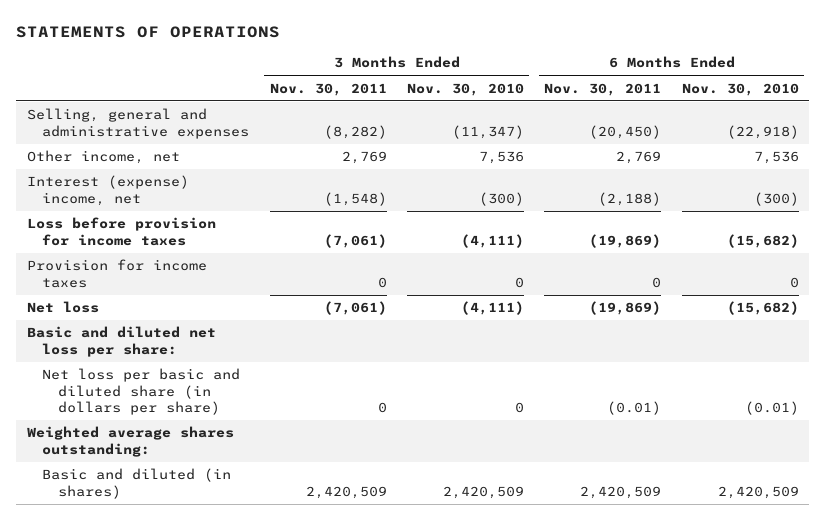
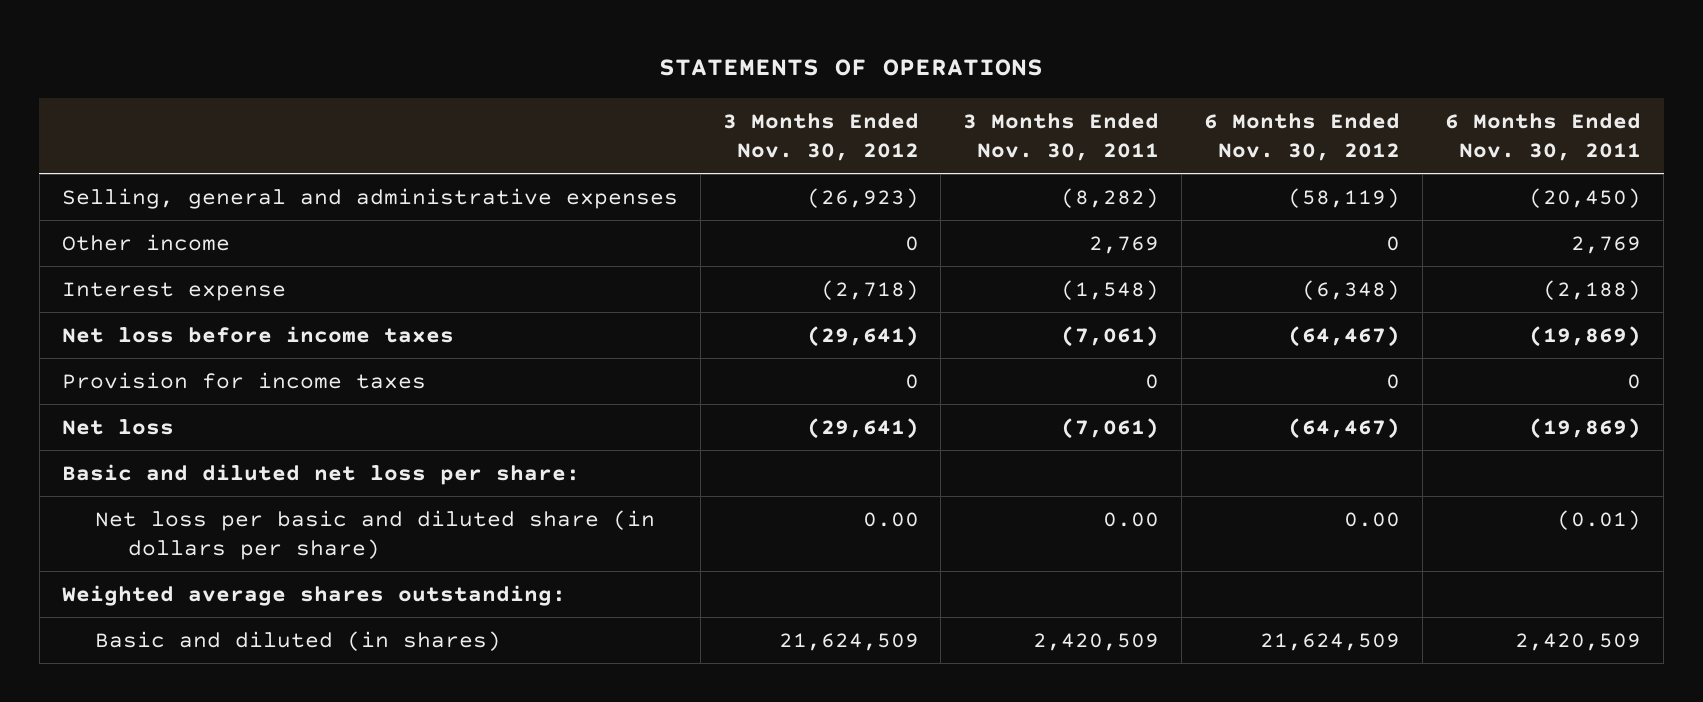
- | 3 Months Ended Nov. 30, 2011 | 3 Months Ended Nov. 30, 2010 | 6 Months Ended Nov. 30, 2011 | 6 Months Ended Nov. 30, 2010
+ | 3 Months Ended Nov. 30, 2012 | 3 Months Ended Nov. 30, 2011 | 6 Months Ended Nov. 30, 2012 | 6 Months Ended Nov. 30, 2011
- Other income, net | 2,769 | 7,536 | 2,769 | 7,536
- Interest (expense) income, net | (1,548) | (300) | (2,188) | (300)
- Loss before provision for income taxes | (7,061) | (4,111) | (19,869) | (15,682)
+ Other income | 0 | 2,769 | 0 | 2,769
+ Interest expense | (2,718) | (1,548) | (6,348) | (2,188)
+ Net loss before income taxes | (29,641) | (7,061) | (64,467) | (19,869)
- Net loss per basic and diluted share (in dollars per share) | 0 | 0 | (0.01) | (0.01)
+ Net loss per basic and diluted share (in dollars per share) | 0.00 | 0.00 | 0.00 | (0.01)

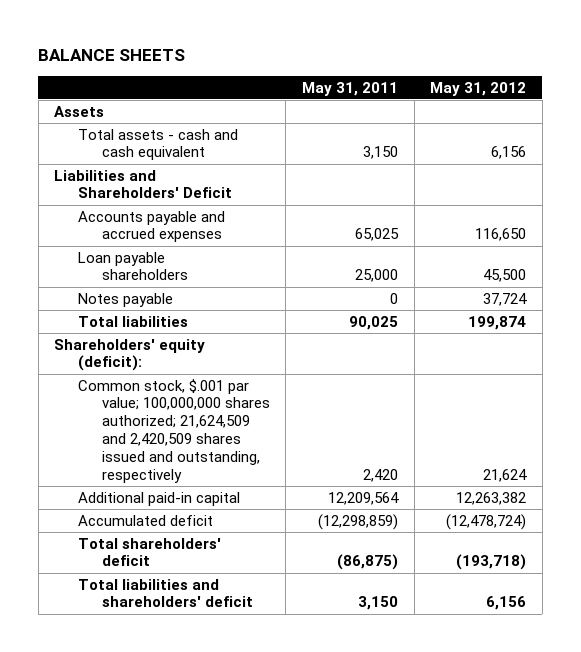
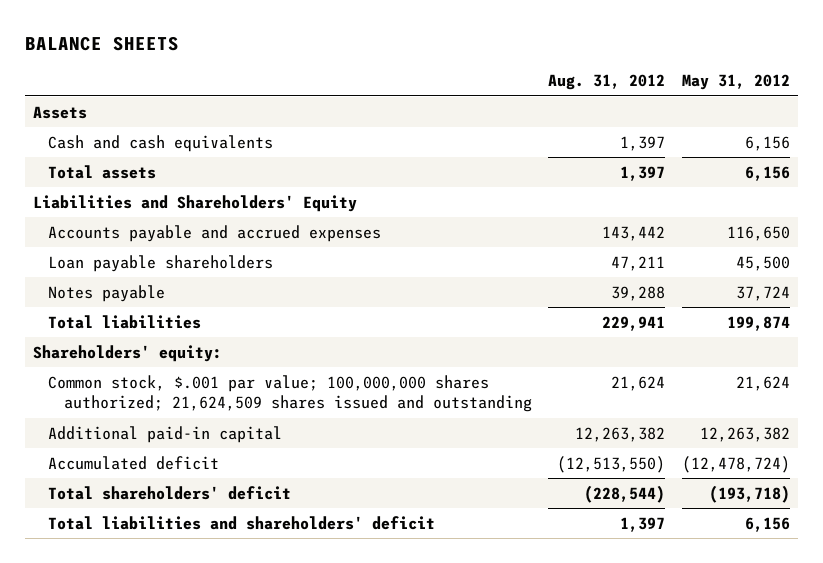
- | May 31, 2011 | May 31, 2012
+ | Aug. 31, 2012 | May 31, 2012
- Total assets - cash and cash equivalent | 3,150 | 6,156
- Liabilities and Shareholders' Deficit
+ Cash and cash equivalents | 1,397 | 6,156
+ Total assets | 1,397 | 6,156
+ Liabilities and Shareholders' Equity
- Shareholders' equity (deficit):
- Common stock, $.001 par value; 100,000,000 shares authorized; 21,624,509 and 2,420,509 shares issued and outstanding, respectively | 2,420 | 21,624
+ Shareholders' equity:
+ Common stock, $.001 par value; 100,000,000 shares authorized; 21,624,509 shares issued and outstanding | 21,624 | 21,624

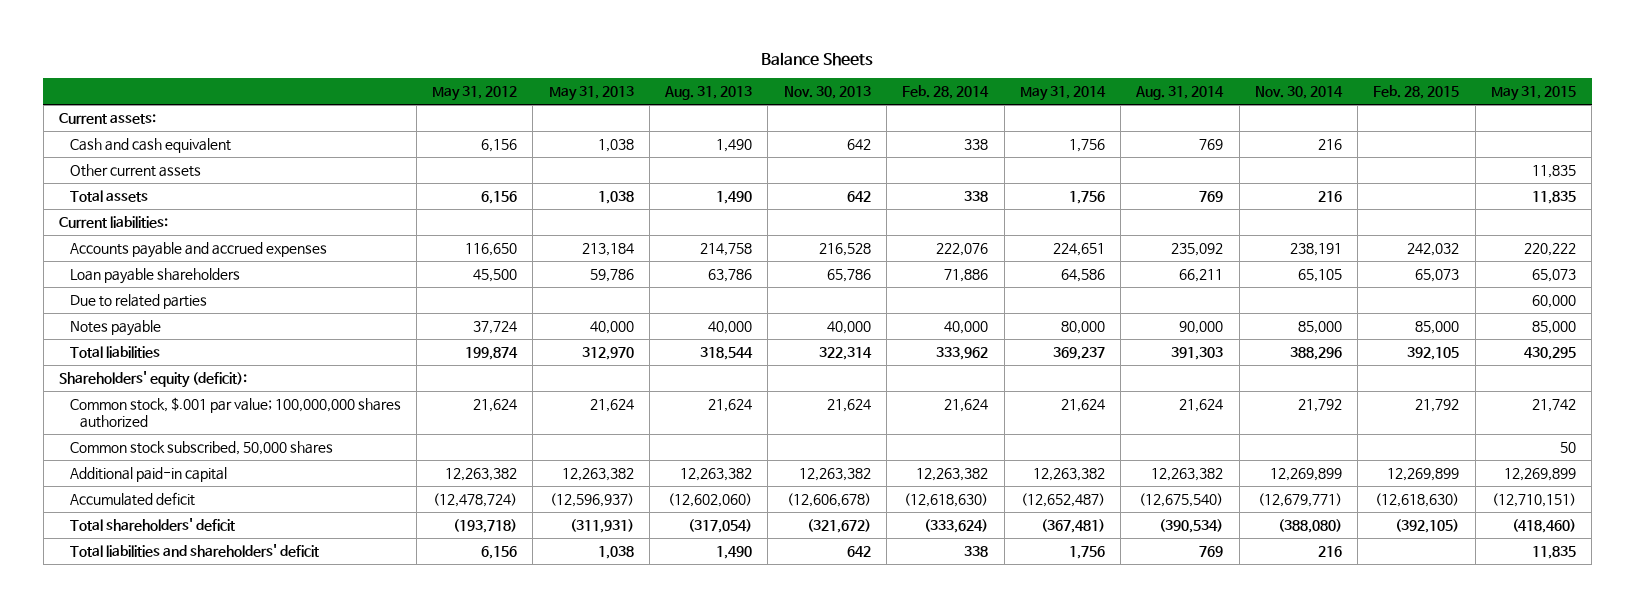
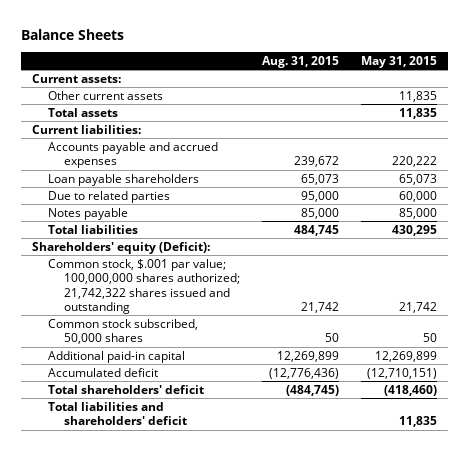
- | May 31, 2012 | May 31, 2013 | Aug. 31, 2013 | Nov. 30, 2013 | Feb. 28, 2014 | May 31, 2014 | Aug. 31, 2014 | Nov. 30, 2014 | Feb. 28, 2015 | May 31, 2015
+ | Aug. 31, 2015 | May 31, 2015
- Cash and cash equivalent | 6,156 | 1,038 | 1,490 | 642 | 338 | 1,756 | 769 | 216 | |
- Shareholders' equity (deficit):
- Common stock, $.001 par value; 100,000,000 shares authorized | 21,624 | 21,624 | 21,624 | 21,624 | 21,624 | 21,624 | 21,624 | 21,792 | 21,792 | 21,742
+ Shareholders' equity (Deficit):
+ Common stock, $.001 par value; 100,000,000 shares authorized; 21,742,322 shares issued and outstanding | 21,742 | 21,742

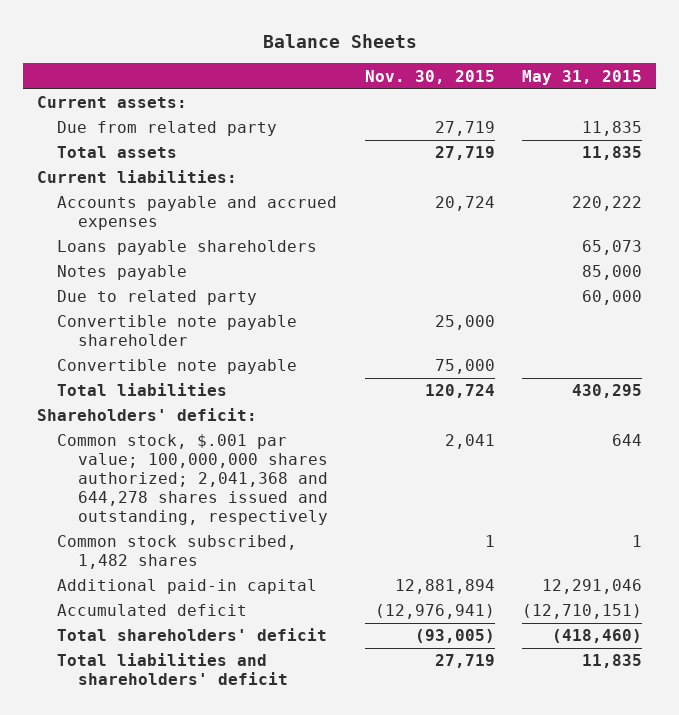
- | Aug. 31, 2015 | May 31, 2015
+ | Nov. 30, 2015 | May 31, 2015
- Other current assets | | 11,835
+ Due from related party | 27,719 | 11,835
- Loan payable shareholders | 65,073 | 65,073
- Due to related parties | 95,000 | 60,000
+ Loans payable shareholders | | 65,073
+ Due to related party | | 60,000
+ Convertible note payable shareholder | 25,000 |
+ Convertible note payable | 75,000 |
- Shareholders' equity (Deficit):
- Common stock, $.001 par value; 100,000,000 shares authorized; 21,742,322 shares issued and outstanding | 21,742 | 21,742
- Common stock subscribed, 50,000 shares | 50 | 50
- Additional paid-in capital | 12,269,899 | 12,269,899
+ Shareholders' deficit:
+ Common stock, $.001 par value; 100,000,000 shares authorized; 2,041,368 and 644,278 shares issued and outstanding, respectively | 2,041 | 644
+ Common stock subscribed, 1,482 shares | 1 | 1
+ Additional paid-in capital | 12,881,894 | 12,291,046

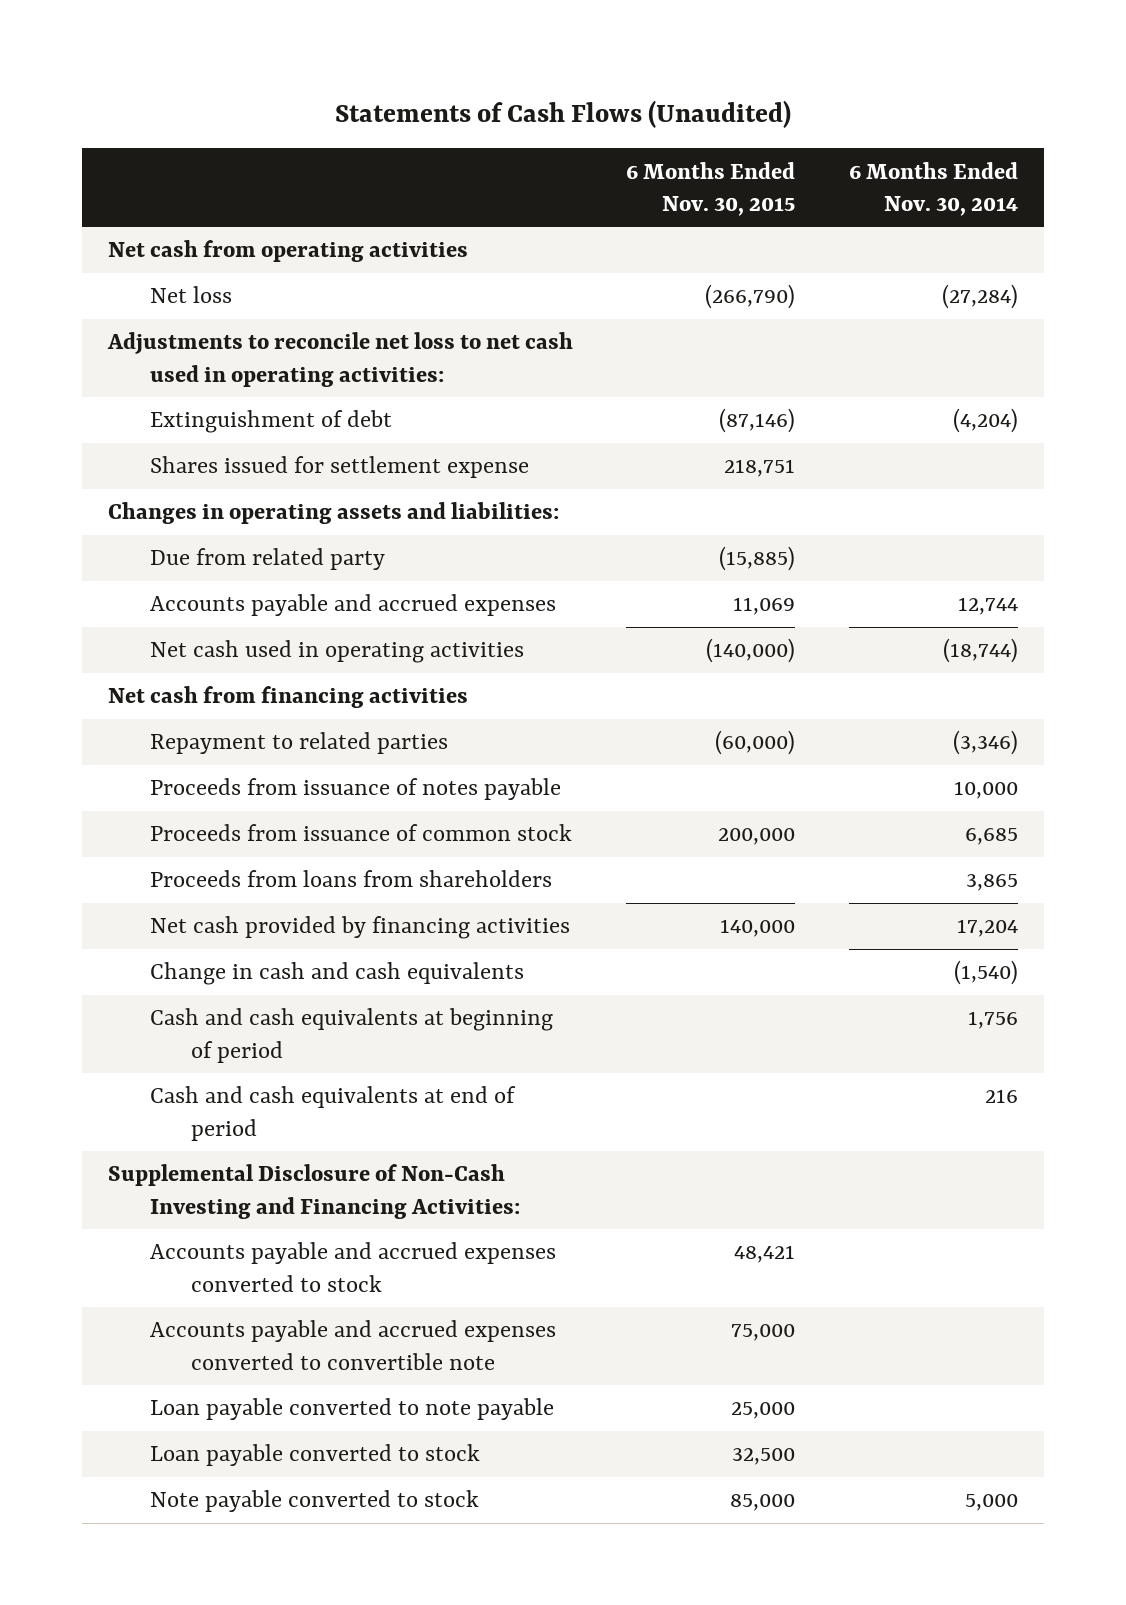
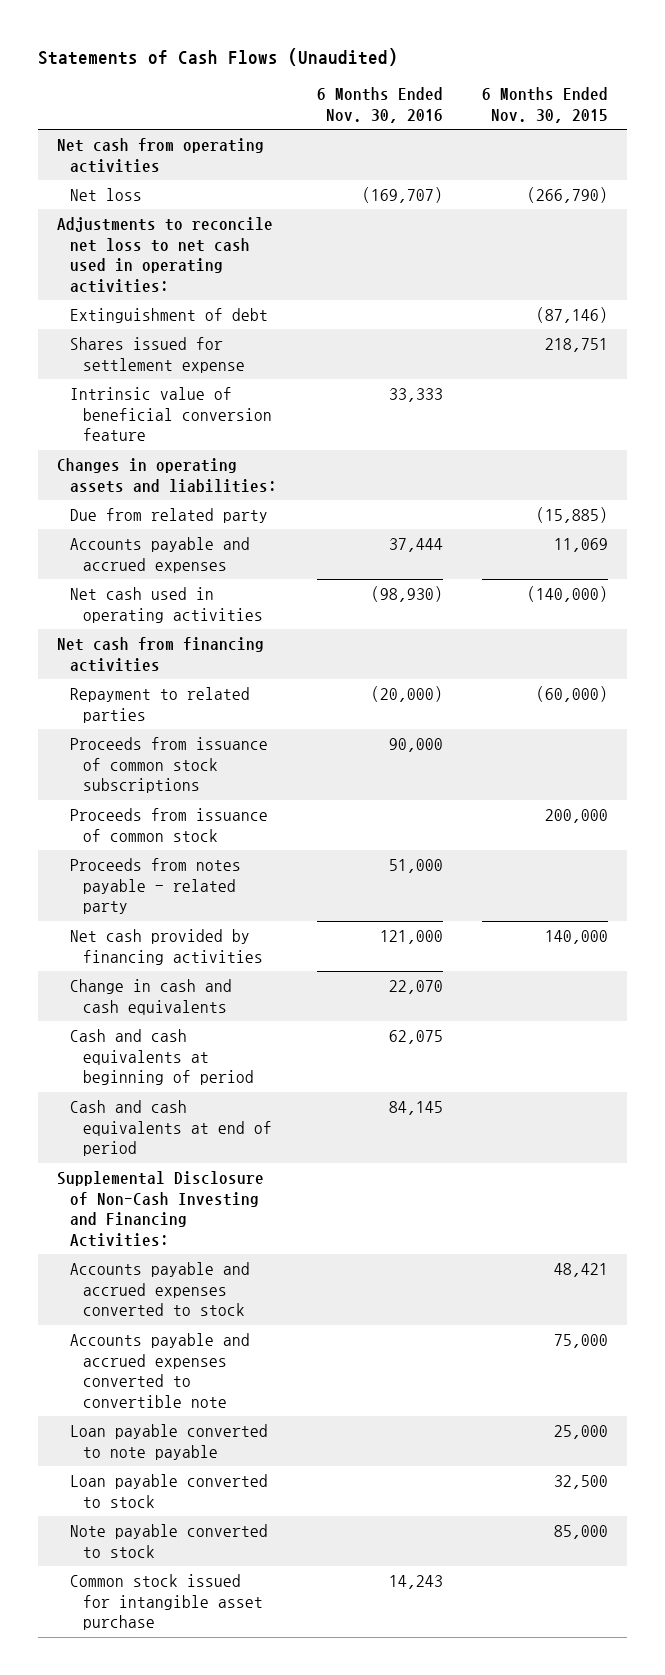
- | 6 Months Ended Nov. 30, 2015 | 6 Months Ended Nov. 30, 2014
+ | 6 Months Ended Nov. 30, 2016 | 6 Months Ended Nov. 30, 2015
+ Intrinsic value of beneficial conversion feature | 33,333 |
- Proceeds from issuance of notes payable | | 10,000
+ Proceeds from issuance of common stock subscriptions | 90,000 |
- Proceeds from loans from shareholders | | 3,865
+ Proceeds from notes payable - related party | 51,000 |
+ Common stock issued for intangible asset purchase | 14,243 |

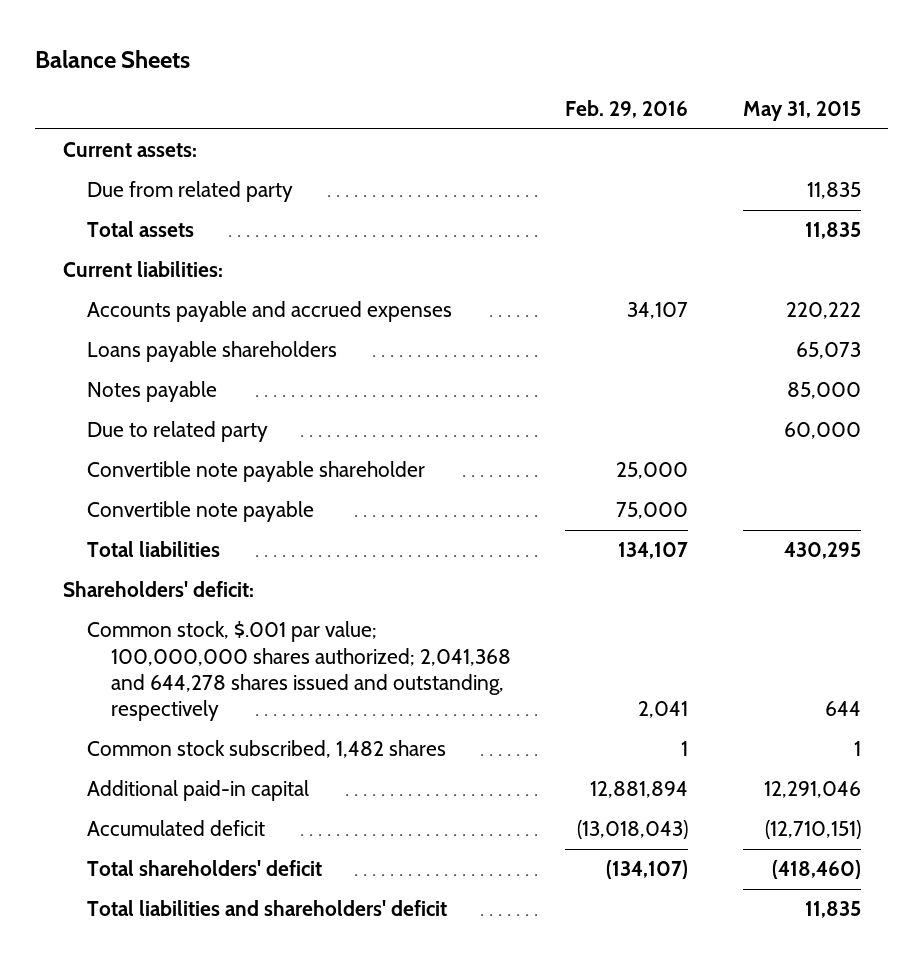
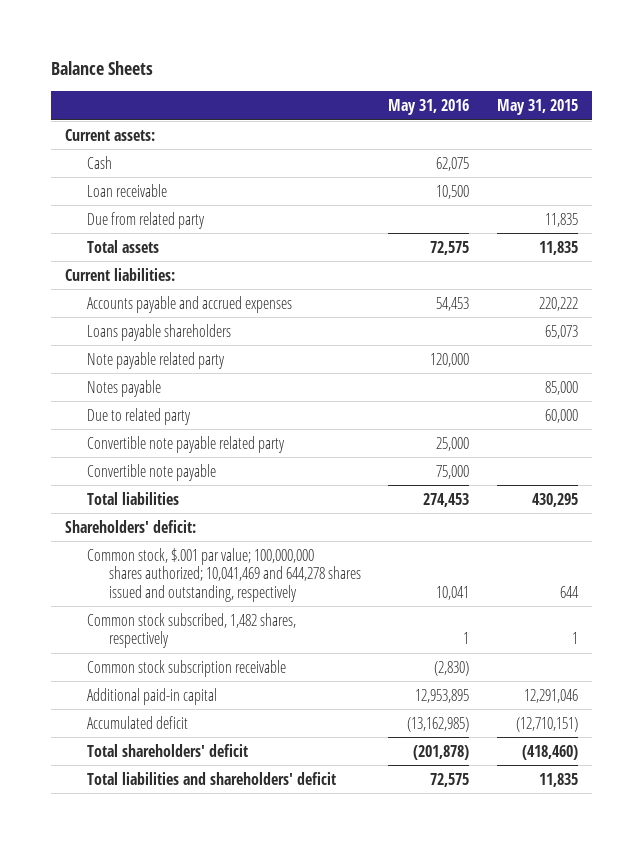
- | Feb. 29, 2016 | May 31, 2015
+ | May 31, 2016 | May 31, 2015
+ Cash | 62,075 |
+ Loan receivable | 10,500 |
+ Note payable related party | 120,000 |
- Convertible note payable shareholder | 25,000 |
+ Convertible note payable related party | 25,000 |
- Common stock, $.001 par value; 100,000,000 shares authorized; 2,041,368 and 644,278 shares issued and outstanding, respectively | 2,041 | 644
- Common stock subscribed, 1,482 shares | 1 | 1
+ Common stock, $.001 par value; 100,000,000 shares authorized; 10,041,469 and 644,278 shares issued and outstanding, respectively | 10,041 | 644
+ Common stock subscribed, 1,482 shares, respectively | 1 | 1
+ Common stock subscription receivable | (2,830) |

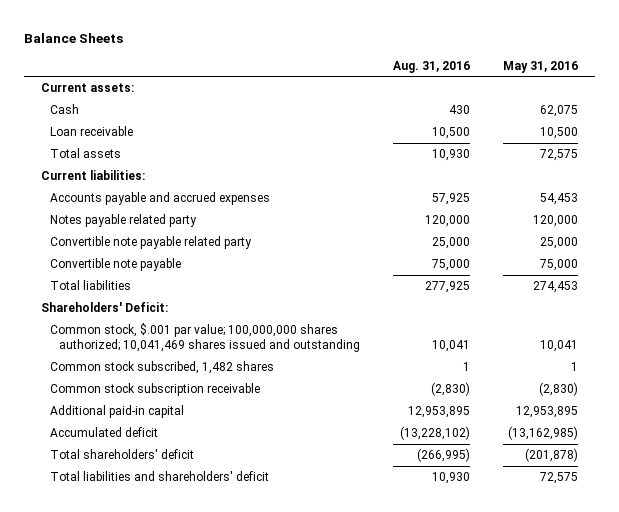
- | May 31, 2016 | May 31, 2015
+ | Aug. 31, 2016 | May 31, 2016
- Due from related party | | 11,835
- Loans payable shareholders | | 65,073
- Note payable related party | 120,000 |
- Notes payable | | 85,000
- Due to related party | | 60,000
+ Notes payable related party | 120,000 | 120,000
- Shareholders' deficit:
- Common stock, $.001 par value; 100,000,000 shares authorized; 10,041,469 and 644,278 shares issued and outstanding, respectively | 10,041 | 644
- Common stock subscribed, 1,482 shares, respectively | 1 | 1
+ Shareholders' Deficit:
+ Common stock, $.001 par value; 100,000,000 shares authorized; 10,041,469 shares issued and outstanding | 10,041 | 10,041
+ Common stock subscribed, 1,482 shares | 1 | 1

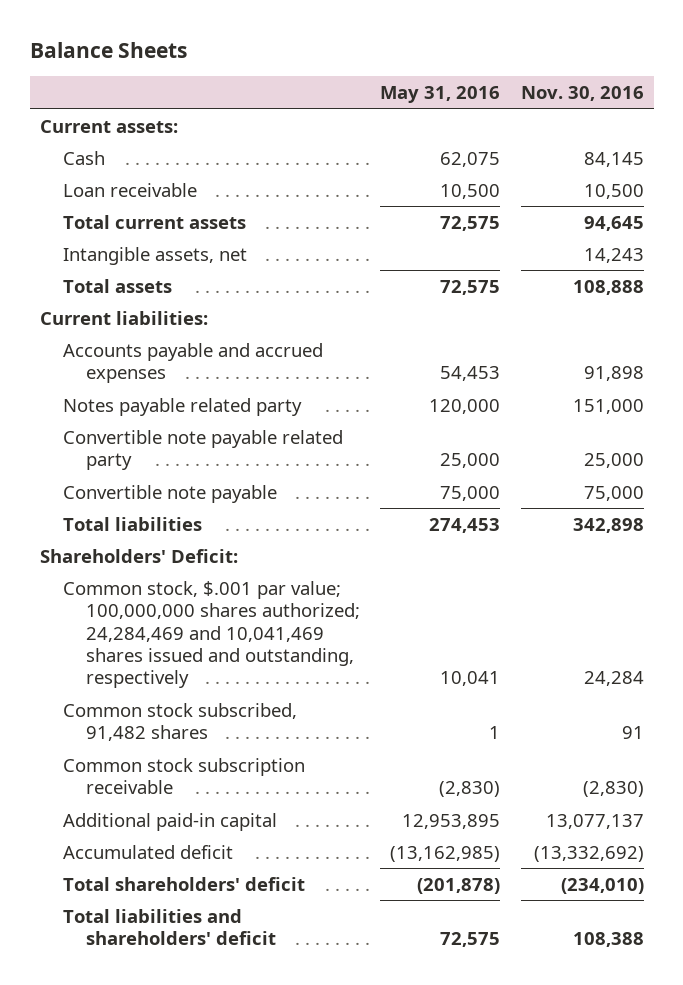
- | Aug. 31, 2016 | May 31, 2016
+ | May 31, 2016 | Nov. 30, 2016
+ Total current assets | 72,575 | 94,645
+ Intangible assets, net | | 14,243
- Common stock, $.001 par value; 100,000,000 shares authorized; 10,041,469 shares issued and outstanding | 10,041 | 10,041
- Common stock subscribed, 1,482 shares | 1 | 1
+ Common stock, $.001 par value; 100,000,000 shares authorized; 24,284,469 and 10,041,469 shares issued and outstanding, respectively | 10,041 | 24,284
+ Common stock subscribed, 91,482 shares | 1 | 91

